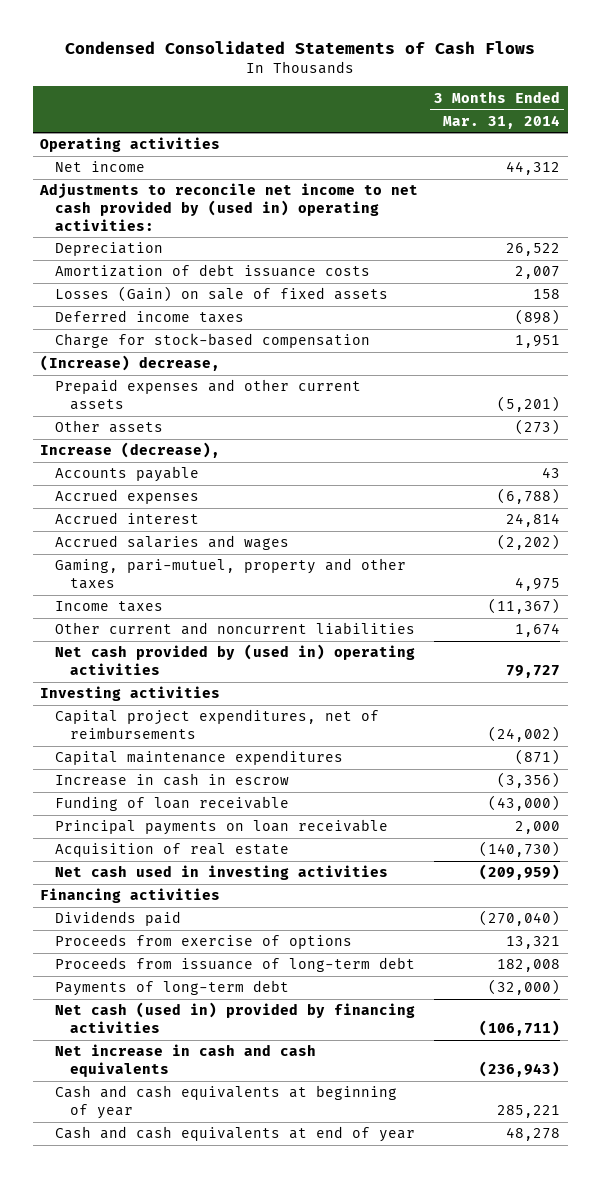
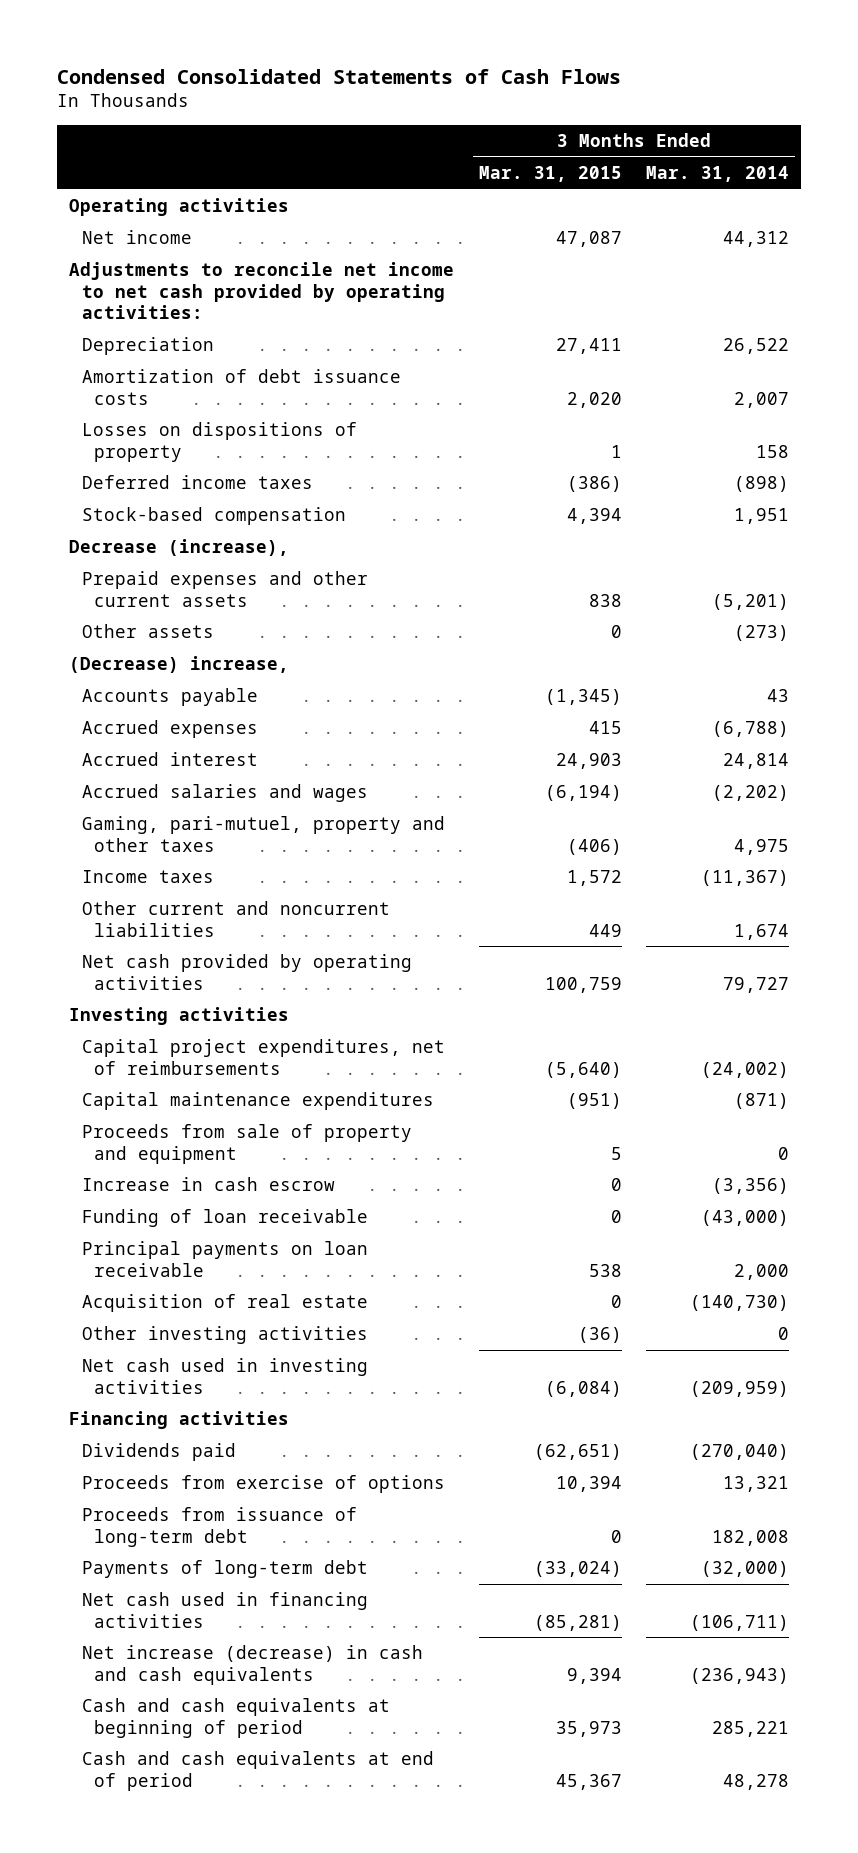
- | 3 Months Ended Mar. 31, 2014
+ | 3 Months Ended Mar. 31, 2015 | 3 Months Ended Mar. 31, 2014
- Adjustments to reconcile net income to net cash provided by (used in) operating activities:
+ Adjustments to reconcile net income to net cash provided by operating activities:
- Losses (Gain) on sale of fixed assets | 158
+ Losses on dispositions of property | 1 | 158
- Charge for stock-based compensation | 1,951
- (Increase) decrease,
+ Stock-based compensation | 4,394 | 1,951
+ Decrease (increase),
- Increase (decrease),
+ (Decrease) increase,
- Net cash provided by (used in) operating activities | 79,727
+ Net cash provided by operating activities | 100,759 | 79,727
- Increase in cash in escrow | (3,356)
+ Proceeds from sale of property and equipment | 5 | 0
+ Increase in cash escrow | 0 | (3,356)
+ Other investing activities | (36) | 0
- Net cash (used in) provided by financing activities | (106,711)
- Net increase in cash and cash equivalents | (236,943)
- Cash and cash equivalents at beginning of year | 285,221
- Cash and cash equivalents at end of year | 48,278
+ Net cash used in financing activities | (85,281) | (106,711)
+ Net increase (decrease) in cash and cash equivalents | 9,394 | (236,943)
+ Cash and cash equivalents at beginning of period | 35,973 | 285,221
+ Cash and cash equivalents at end of period | 45,367 | 48,278

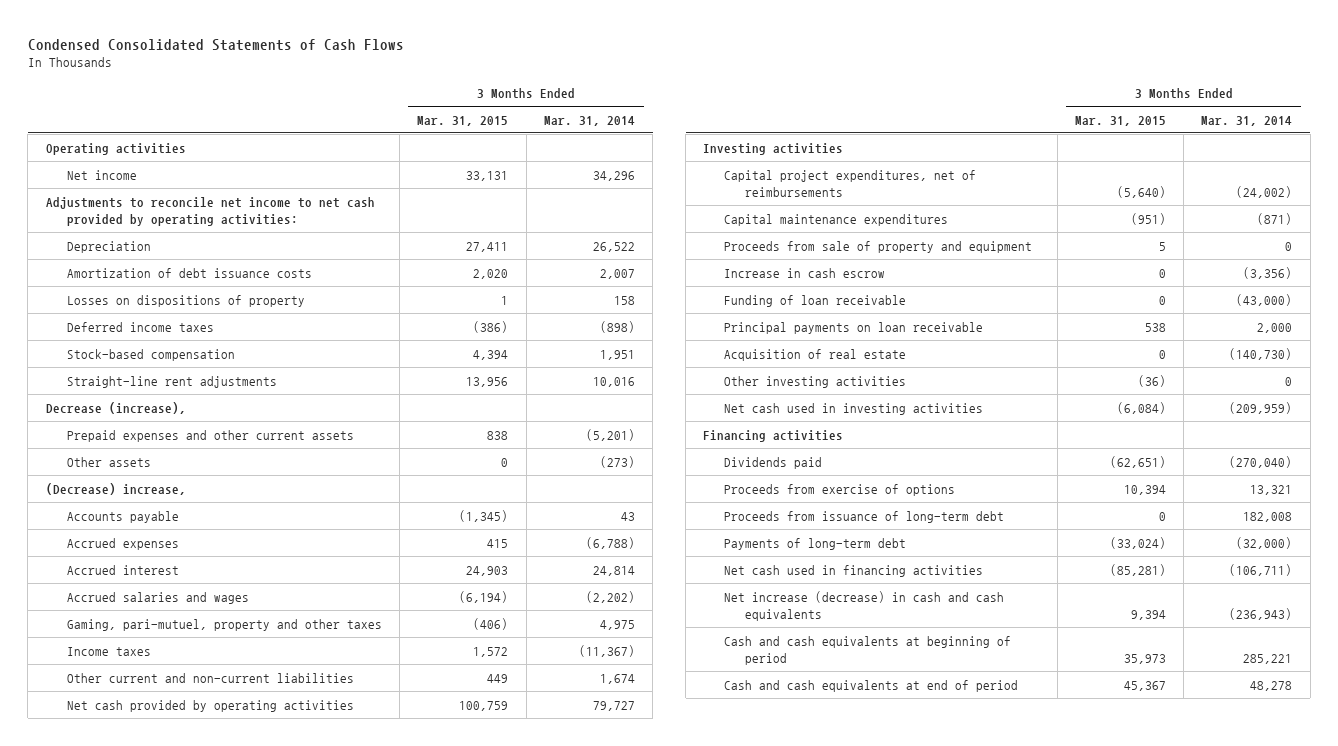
- Net income | 47,087 | 44,312
+ Net income | 33,131 | 34,296
+ Straight-line rent adjustments | 13,956 | 10,016
- Other current and noncurrent liabilities | 449 | 1,674
+ Other current and non-current liabilities | 449 | 1,674

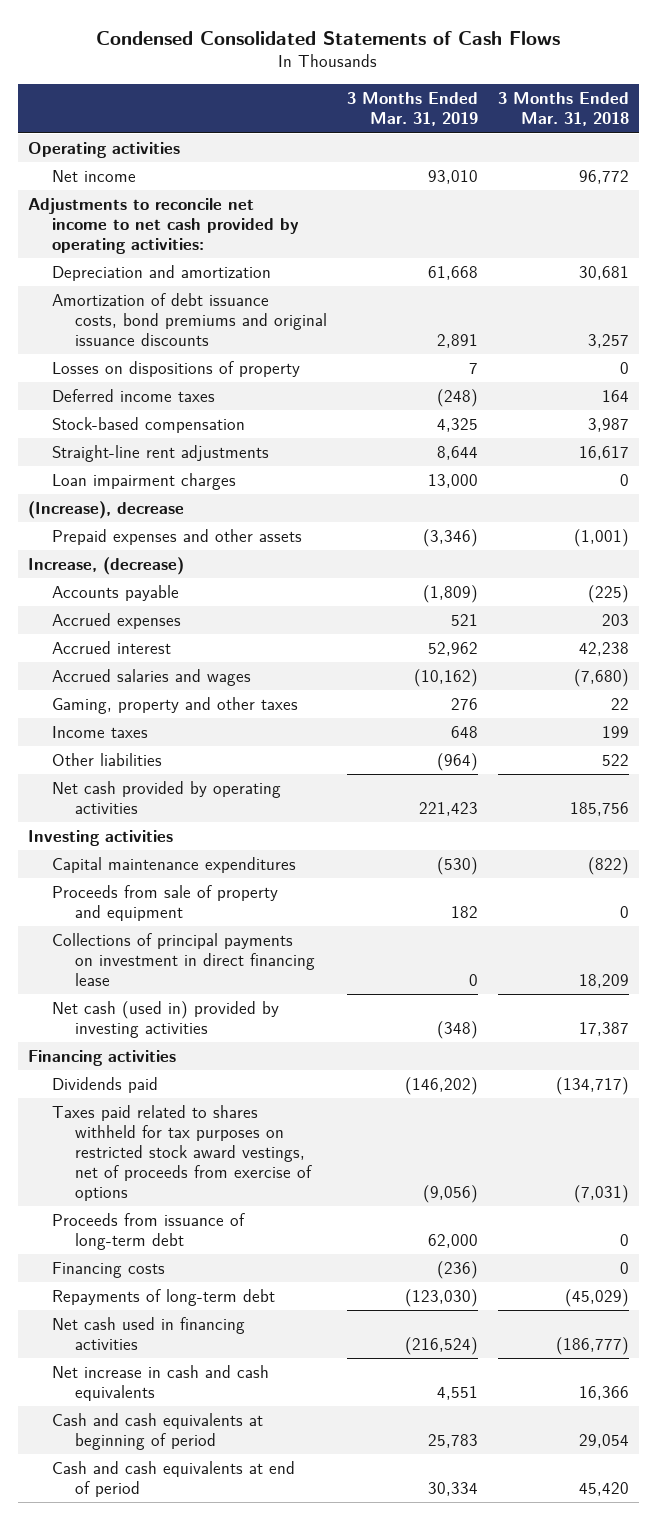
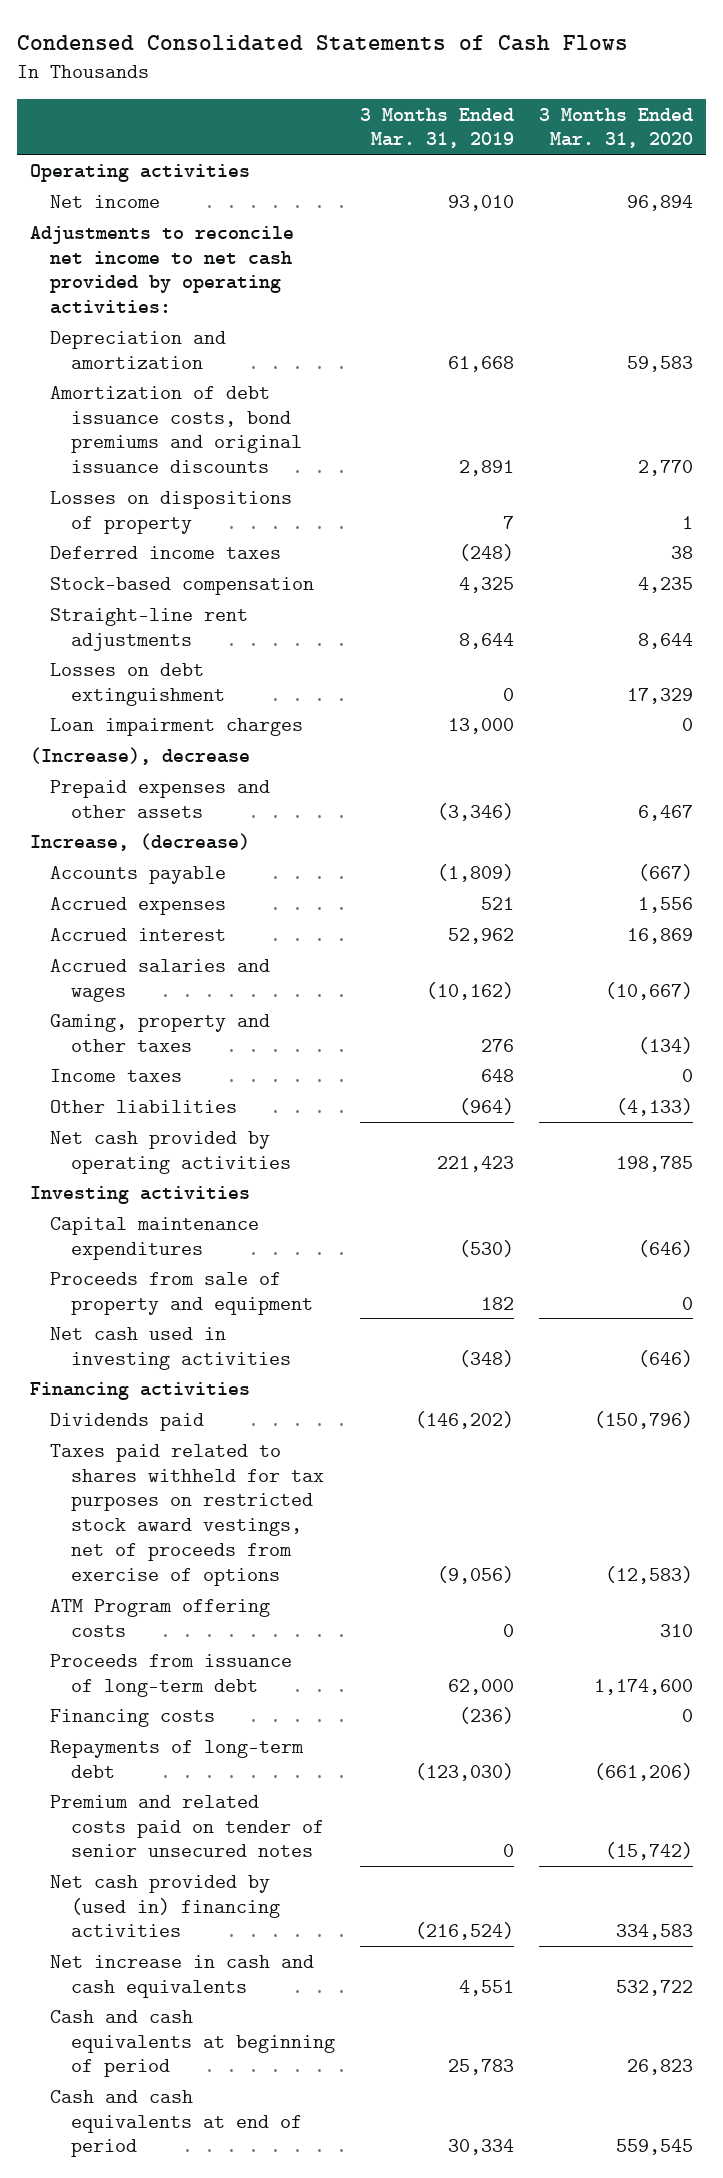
- | 3 Months Ended Mar. 31, 2019 | 3 Months Ended Mar. 31, 2018
+ | 3 Months Ended Mar. 31, 2019 | 3 Months Ended Mar. 31, 2020
+ Losses on debt extinguishment | 0 | 17,329
- Collections of principal payments on investment in direct financing lease | 0 | 18,209
- Net cash (used in) provided by investing activities | (348) | 17,387
+ Net cash used in investing activities | (348) | (646)
+ ATM Program offering costs | 0 | 310
- Net cash used in financing activities | (216,524) | (186,777)
+ Premium and related costs paid on tender of senior unsecured notes | 0 | (15,742)
+ Net cash provided by (used in) financing activities | (216,524) | 334,583

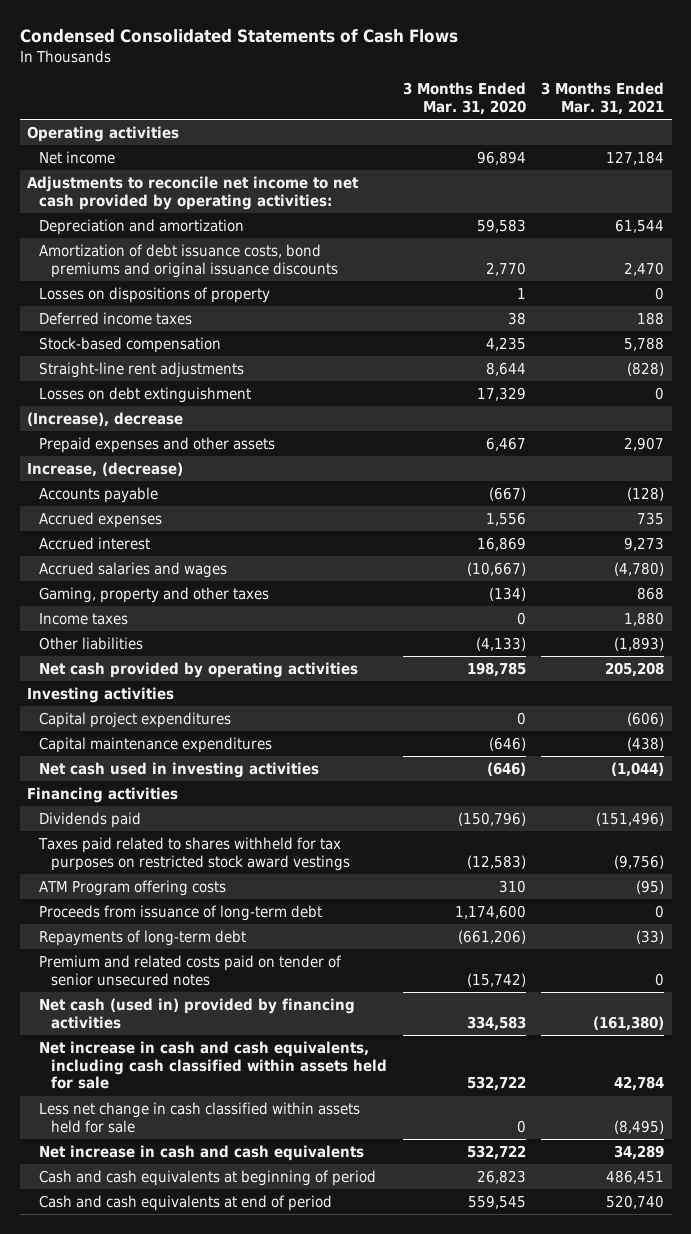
- | 3 Months Ended Mar. 31, 2019 | 3 Months Ended Mar. 31, 2020
+ | 3 Months Ended Mar. 31, 2020 | 3 Months Ended Mar. 31, 2021
- Loan impairment charges | 13,000 | 0
+ Capital project expenditures | 0 | (606)
- Proceeds from sale of property and equipment | 182 | 0
- Taxes paid related to shares withheld for tax purposes on restricted stock award vestings, net of proceeds from exercise of options | (9,056) | (12,583)
+ Taxes paid related to shares withheld for tax purposes on restricted stock award vestings | (12,583) | (9,756)
- Financing costs | (236) | 0
- Net cash provided by (used in) financing activities | (216,524) | 334,583
+ Net cash (used in) provided by financing activities | 334,583 | (161,380)
+ Net increase in cash and cash equivalents, including cash classified within assets held for sale | 532,722 | 42,784
+ Less net change in cash classified within assets held for sale | 0 | (8,495)

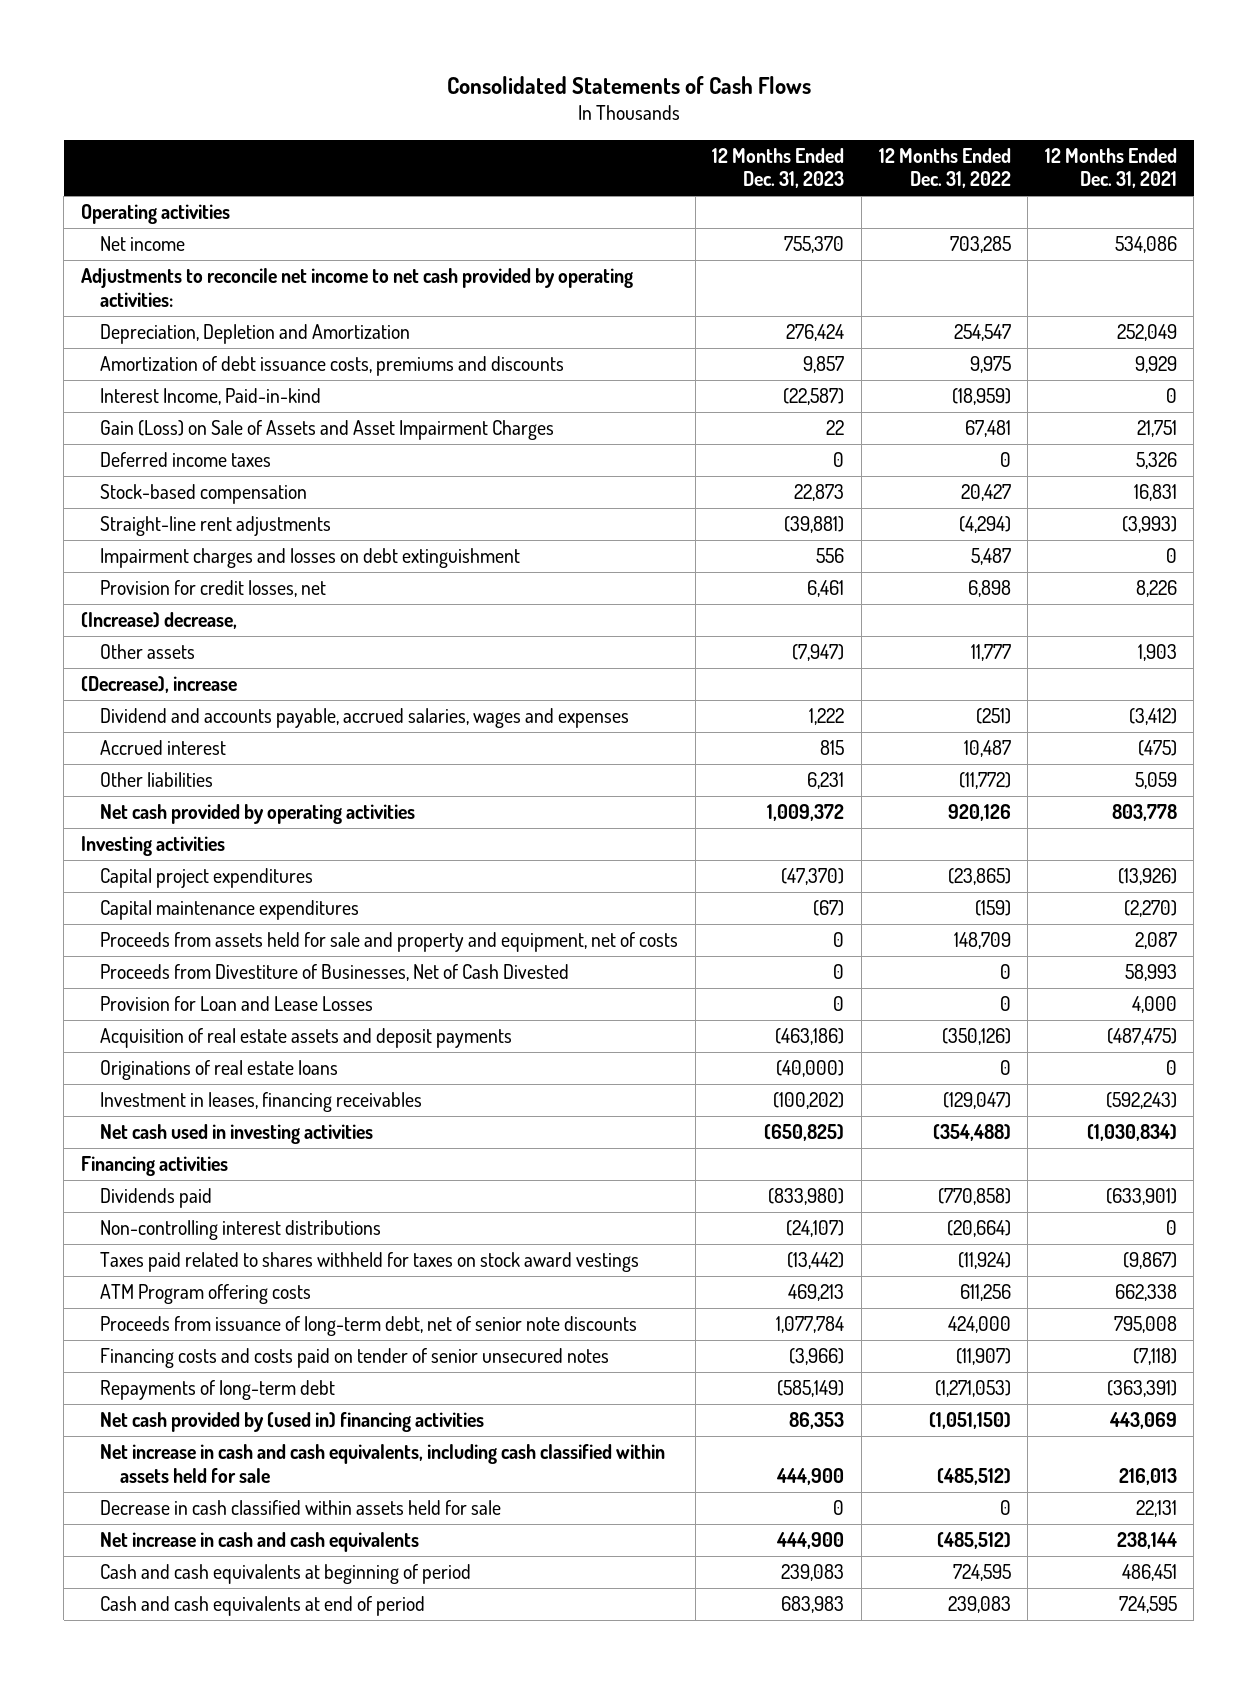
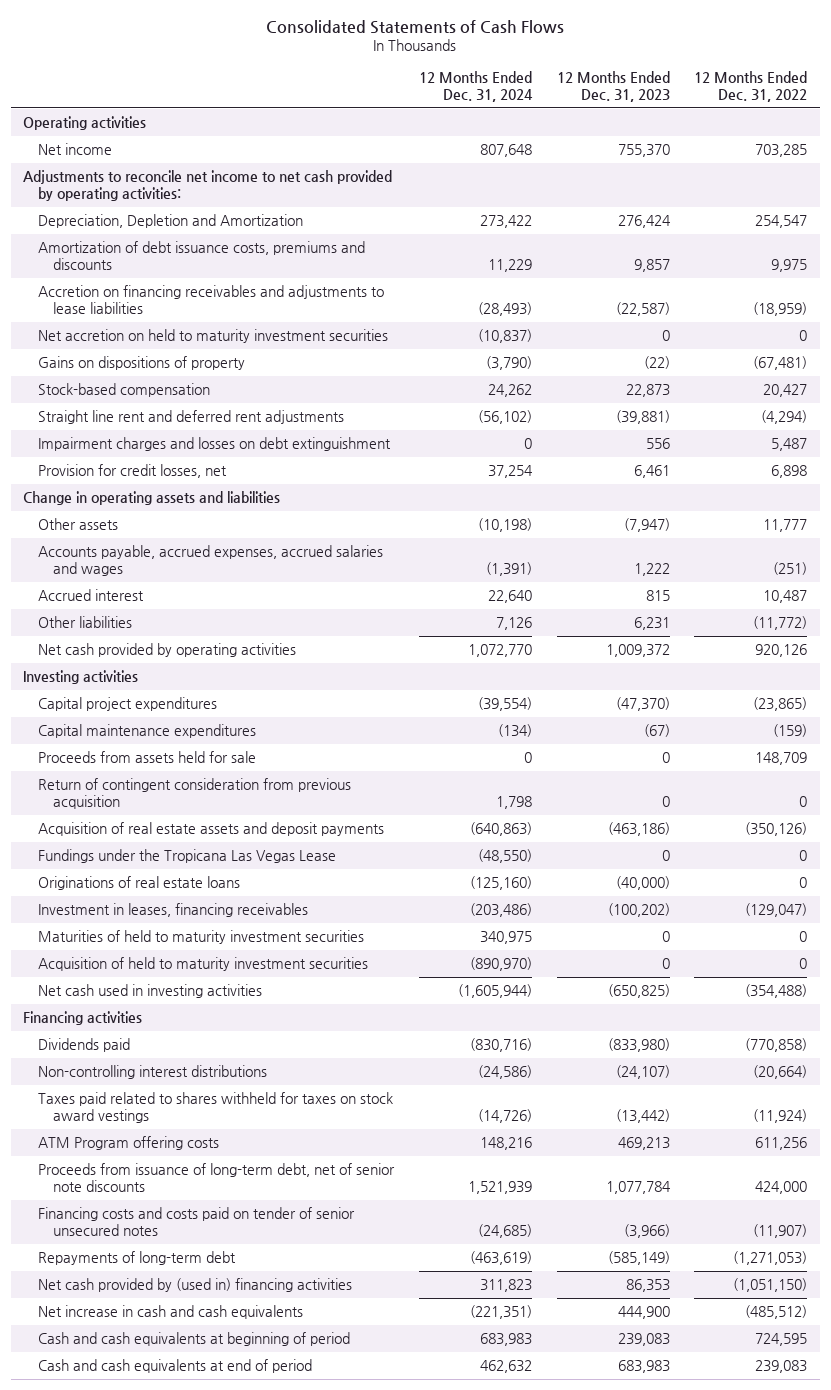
- | 12 Months Ended Dec. 31, 2023 | 12 Months Ended Dec. 31, 2022 | 12 Months Ended Dec. 31, 2021
+ | 12 Months Ended Dec. 31, 2024 | 12 Months Ended Dec. 31, 2023 | 12 Months Ended Dec. 31, 2022
- Interest Income, Paid-in-kind | (22,587) | (18,959) | 0
- Gain (Loss) on Sale of Assets and Asset Impairment Charges | 22 | 67,481 | 21,751
- Deferred income taxes | 0 | 0 | 5,326
+ Accretion on financing receivables and adjustments to lease liabilities | (28,493) | (22,587) | (18,959)
+ Net accretion on held to maturity investment securities | (10,837) | 0 | 0
+ Gains on dispositions of property | (3,790) | (22) | (67,481)
- Straight-line rent adjustments | (39,881) | (4,294) | (3,993)
+ Straight line rent and deferred rent adjustments | (56,102) | (39,881) | (4,294)
- (Increase) decrease,
+ Change in operating assets and liabilities
- (Decrease), increase
- Dividend and accounts payable, accrued salaries, wages and expenses | 1,222 | (251) | (3,412)
+ Accounts payable, accrued expenses, accrued salaries and wages | (1,391) | 1,222 | (251)
- Proceeds from assets held for sale and property and equipment, net of costs | 0 | 148,709 | 2,087
- Proceeds from Divestiture of Businesses, Net of Cash Divested | 0 | 0 | 58,993
- Provision for Loan and Lease Losses | 0 | 0 | 4,000
+ Proceeds from assets held for sale | 0 | 0 | 148,709
+ Return of contingent consideration from previous acquisition | 1,798 | 0 | 0
+ Fundings under the Tropicana Las Vegas Lease | (48,550) | 0 | 0
+ Maturities of held to maturity investment securities | 340,975 | 0 | 0
+ Acquisition of held to maturity investment securities | (890,970) | 0 | 0
- Net increase in cash and cash equivalents, including cash classified within assets held for sale | 444,900 | (485,512) | 216,013
- Decrease in cash classified within assets held for sale | 0 | 0 | 22,131

